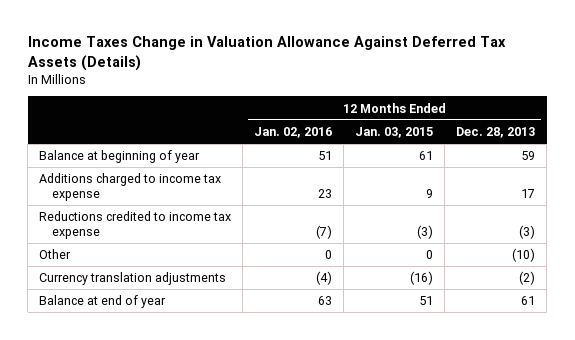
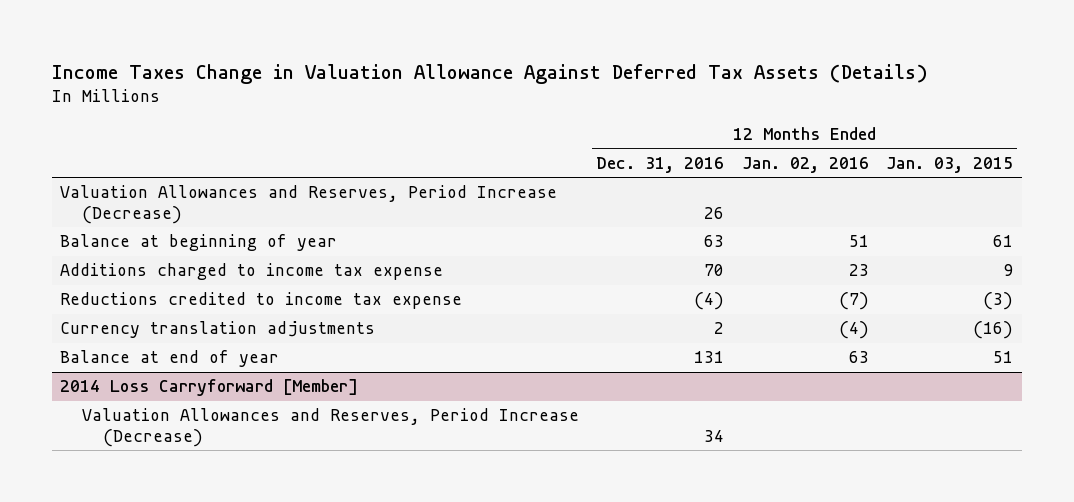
- | 12 Months Ended Jan. 02, 2016 | 12 Months Ended Jan. 03, 2015 | 12 Months Ended Dec. 28, 2013
+ | 12 Months Ended Dec. 31, 2016 | 12 Months Ended Jan. 02, 2016 | 12 Months Ended Jan. 03, 2015
+ Valuation Allowances and Reserves, Period Increase (Decrease) | 26 | |
- Other | 0 | 0 | (10)
+ 2014 Loss Carryforward [Member]
+ Valuation Allowances and Reserves, Period Increase (Decrease) | 34 | |

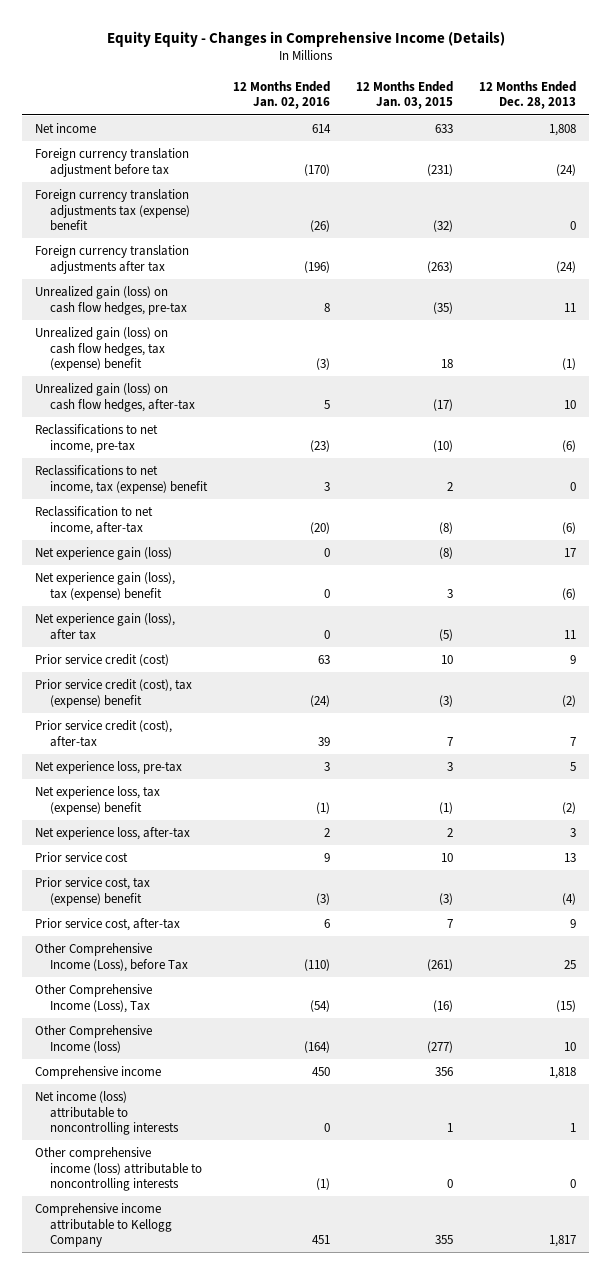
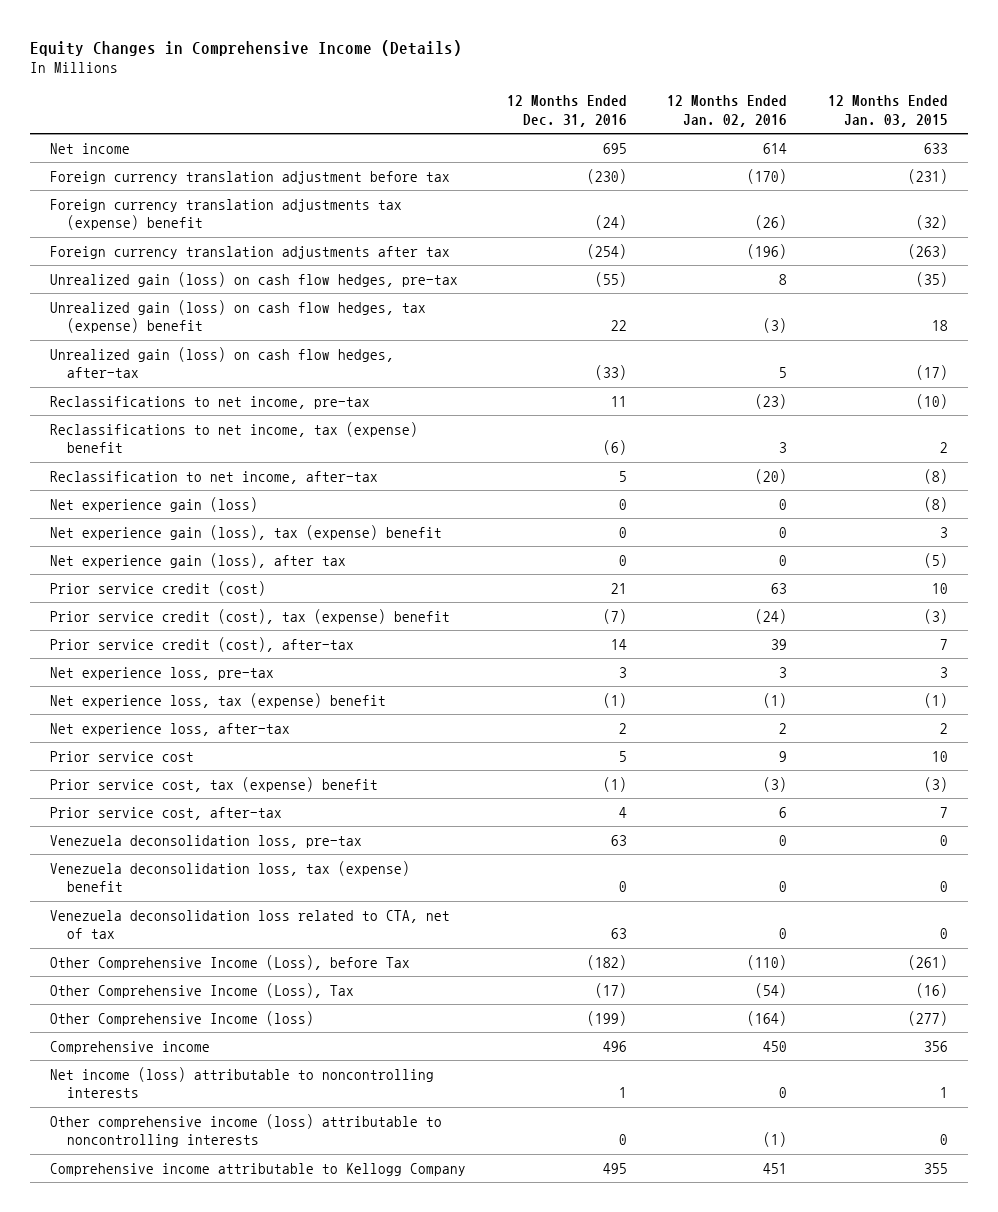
- Equity Equity - Changes in Comprehensive Income (Details)
+ Equity Changes in Comprehensive Income (Details)
- | 12 Months Ended Jan. 02, 2016 | 12 Months Ended Jan. 03, 2015 | 12 Months Ended Dec. 28, 2013
+ | 12 Months Ended Dec. 31, 2016 | 12 Months Ended Jan. 02, 2016 | 12 Months Ended Jan. 03, 2015
+ Venezuela deconsolidation loss, pre-tax | 63 | 0 | 0
+ Venezuela deconsolidation loss, tax (expense) benefit | 0 | 0 | 0
+ Venezuela deconsolidation loss related to CTA, net of tax | 63 | 0 | 0

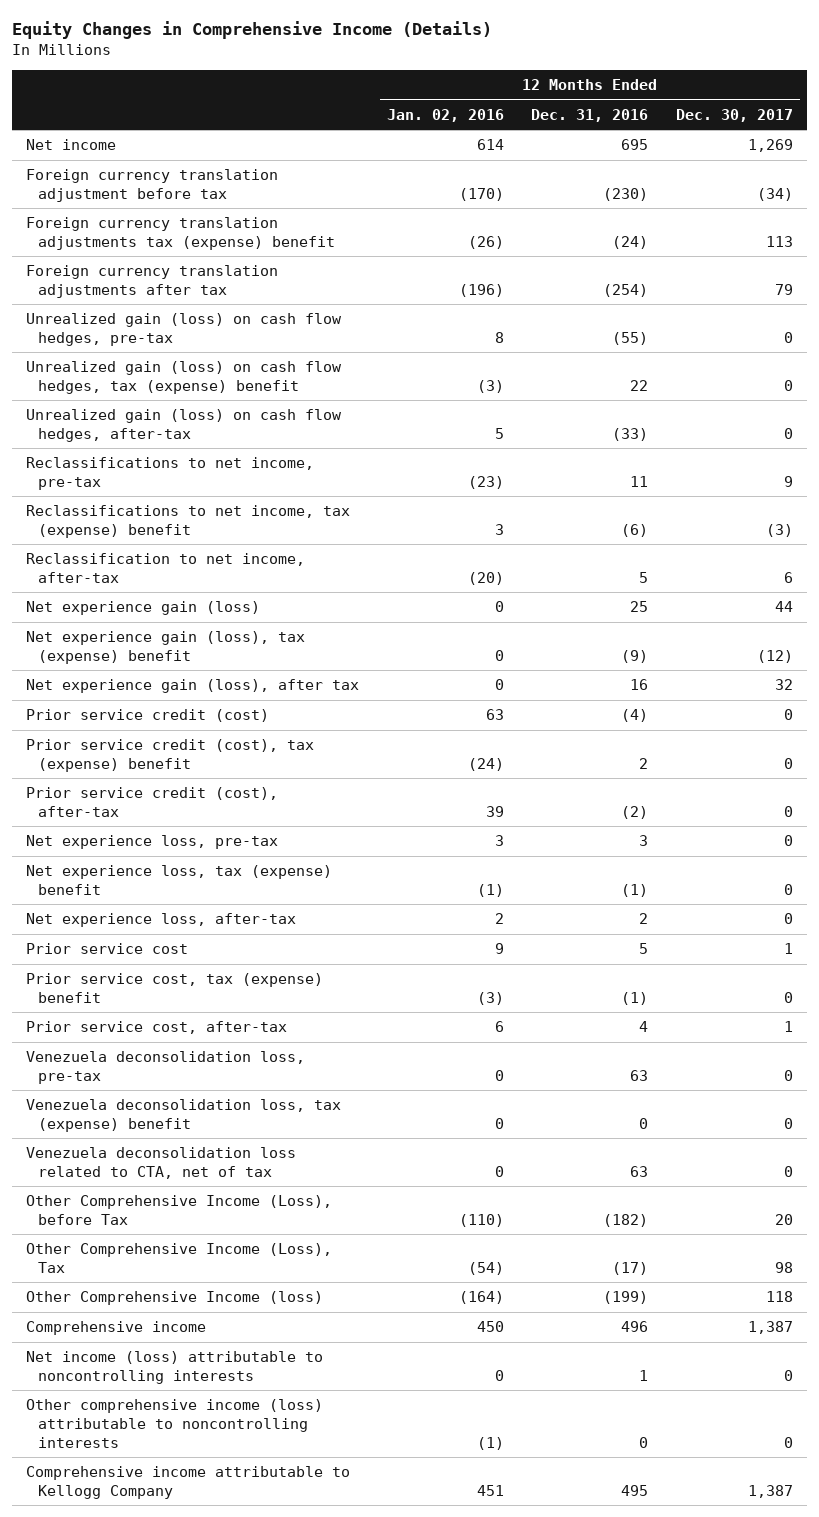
- | 12 Months Ended Dec. 31, 2016 | 12 Months Ended Jan. 02, 2016 | 12 Months Ended Jan. 03, 2015
+ | 12 Months Ended Jan. 02, 2016 | 12 Months Ended Dec. 31, 2016 | 12 Months Ended Dec. 30, 2017
- Net experience gain (loss) | 0 | 0 | (8)
- Net experience gain (loss), tax (expense) benefit | 0 | 0 | 3
- Net experience gain (loss), after tax | 0 | 0 | (5)
- Prior service credit (cost) | 21 | 63 | 10
- Prior service credit (cost), tax (expense) benefit | (7) | (24) | (3)
- Prior service credit (cost), after-tax | 14 | 39 | 7
+ Net experience gain (loss) | 0 | 25 | 44
+ Net experience gain (loss), tax (expense) benefit | 0 | (9) | (12)
+ Net experience gain (loss), after tax | 0 | 16 | 32
+ Prior service credit (cost) | 63 | (4) | 0
+ Prior service credit (cost), tax (expense) benefit | (24) | 2 | 0
+ Prior service credit (cost), after-tax | 39 | (2) | 0

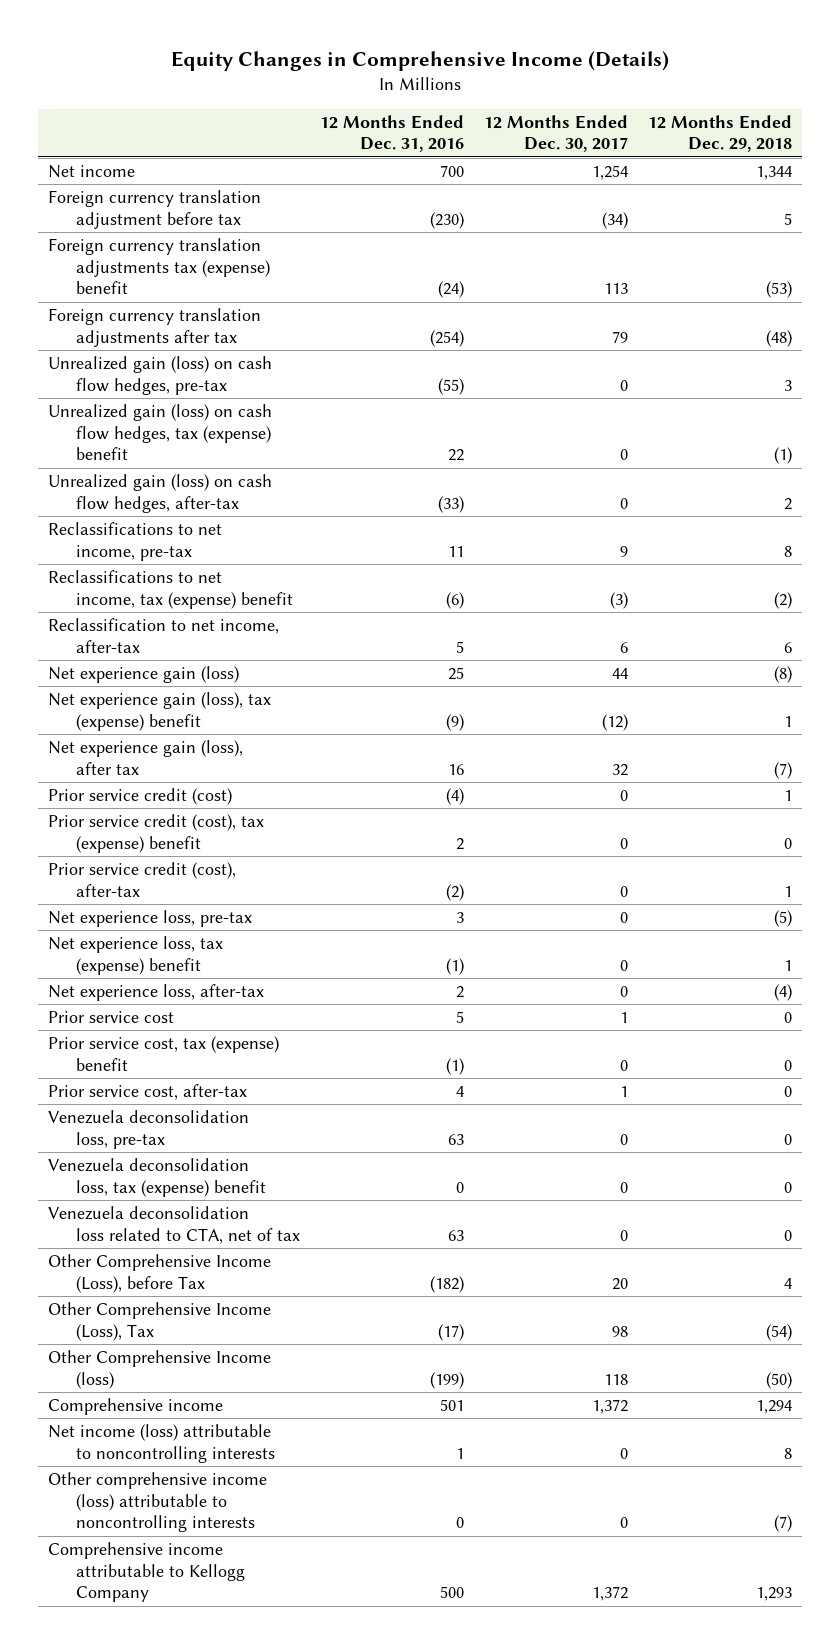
- | 12 Months Ended Jan. 02, 2016 | 12 Months Ended Dec. 31, 2016 | 12 Months Ended Dec. 30, 2017
+ | 12 Months Ended Dec. 31, 2016 | 12 Months Ended Dec. 30, 2017 | 12 Months Ended Dec. 29, 2018
- Net income | 614 | 695 | 1,269
+ Net income | 700 | 1,254 | 1,344
- Comprehensive income | 450 | 496 | 1,387
+ Comprehensive income | 501 | 1,372 | 1,294
- Comprehensive income attributable to Kellogg Company | 451 | 495 | 1,387
+ Comprehensive income attributable to Kellogg Company | 500 | 1,372 | 1,293

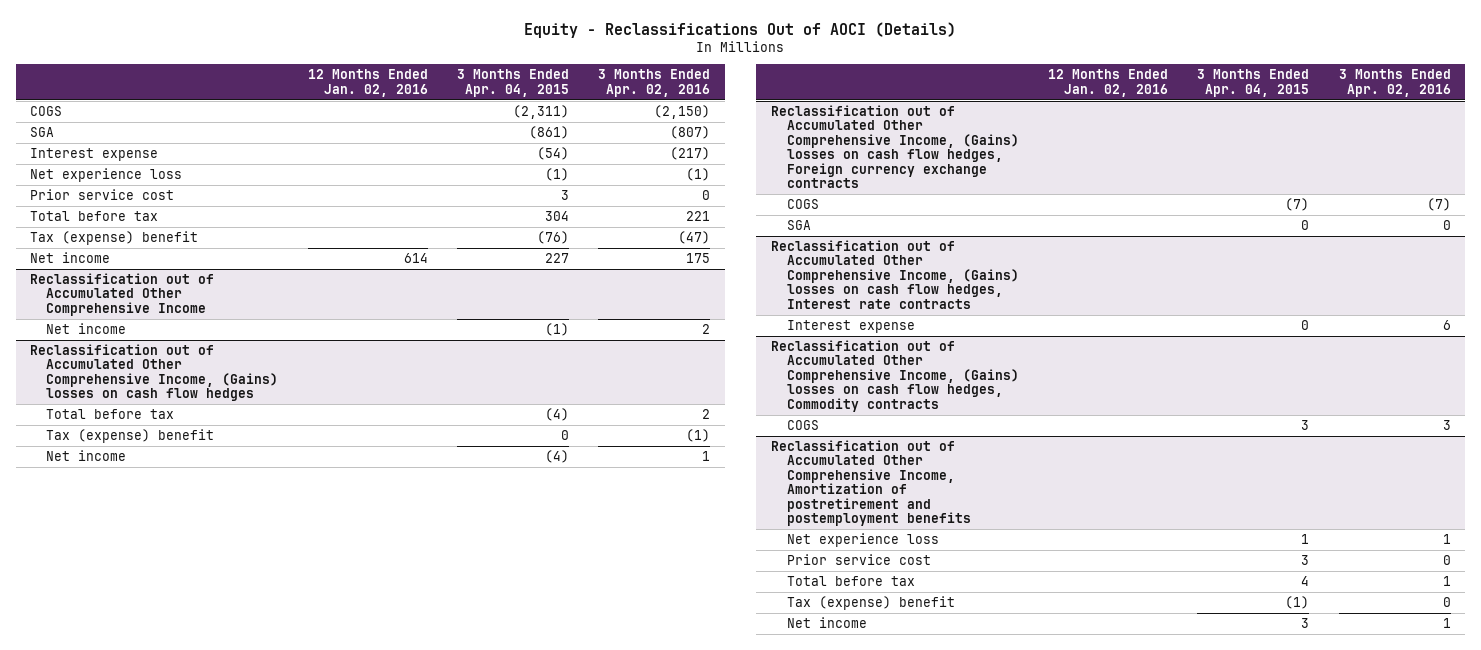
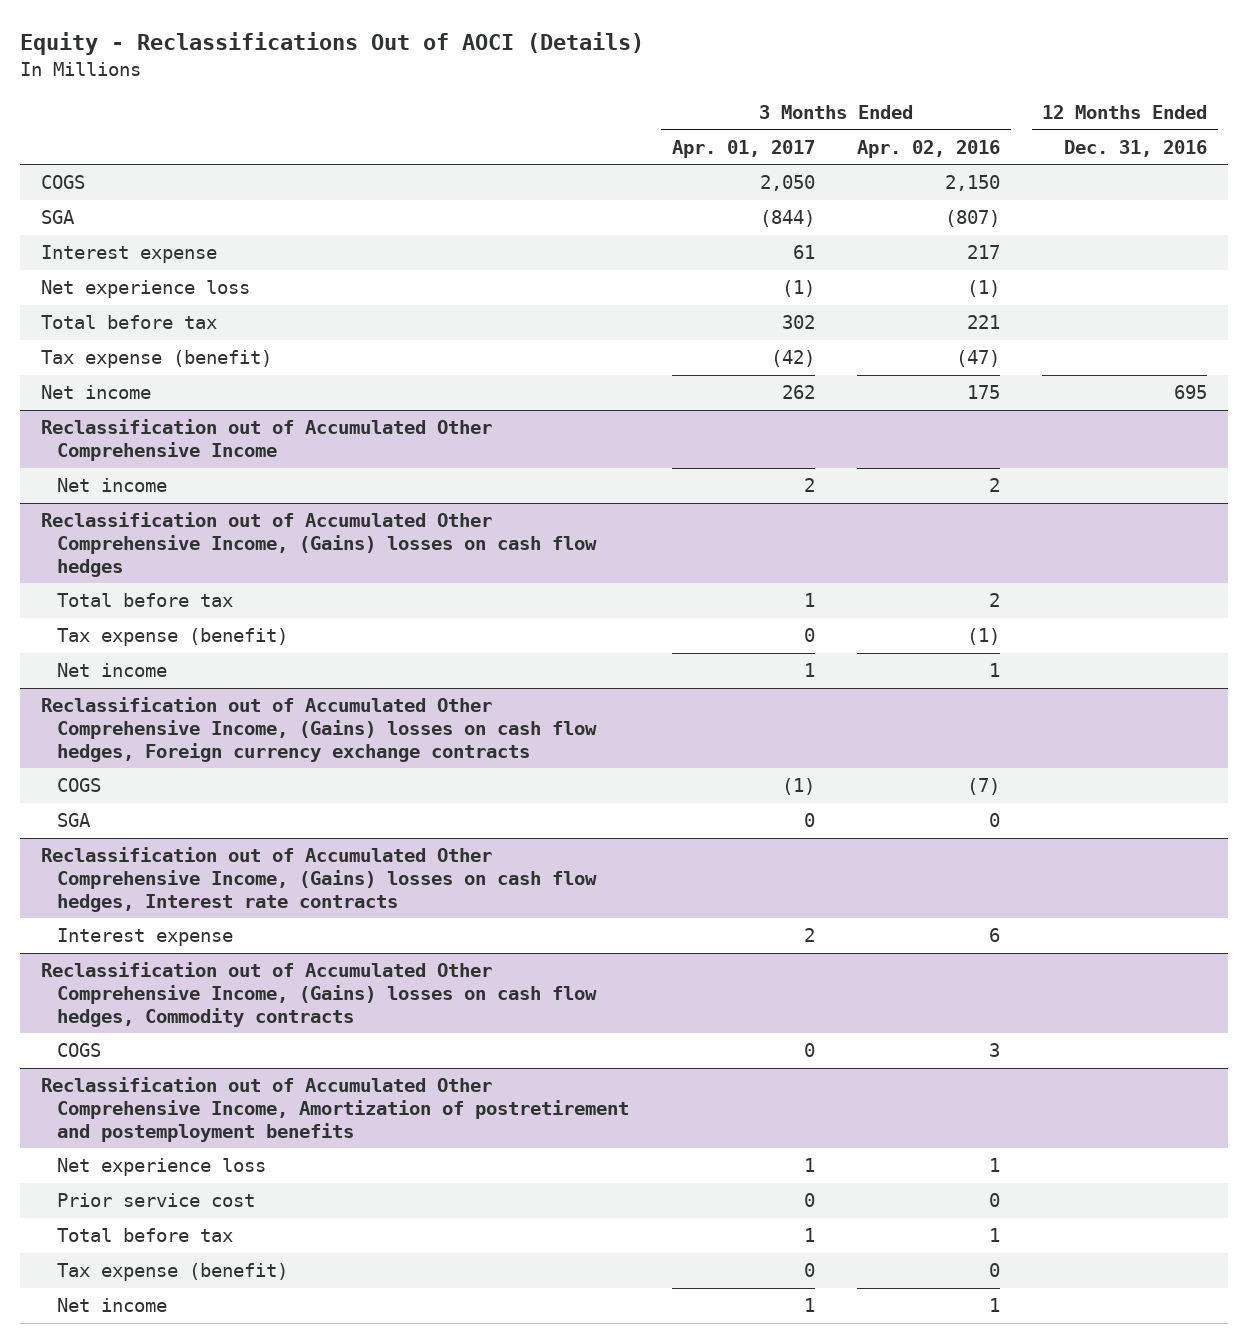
- | 12 Months Ended Jan. 02, 2016 | 3 Months Ended Apr. 04, 2015 | 3 Months Ended Apr. 02, 2016
+ | 3 Months Ended Apr. 01, 2017 | 3 Months Ended Apr. 02, 2016 | 12 Months Ended Dec. 31, 2016
- COGS | | (2,311) | (2,150)
+ COGS | 2,050 | 2,150 |
- Interest expense | | (54) | (217)
+ Interest expense | 61 | 217 |
- Prior service cost | | 3 | 0
- Tax (expense) benefit | | (76) | (47)
+ Tax expense (benefit) | (42) | (47) |
@ Reclassification out of Accumulated Other Comprehensive Income, (Gains) losses on cash flow hedges
- Tax (expense) benefit | | 0 | (1)
+ Tax expense (benefit) | 0 | (1) |
@ Reclassification out of Accumulated Other Comprehensive Income, Amortization of postretirement and postemployment benefits
- Tax (expense) benefit | | (1) | 0
+ Tax expense (benefit) | 0 | 0 |

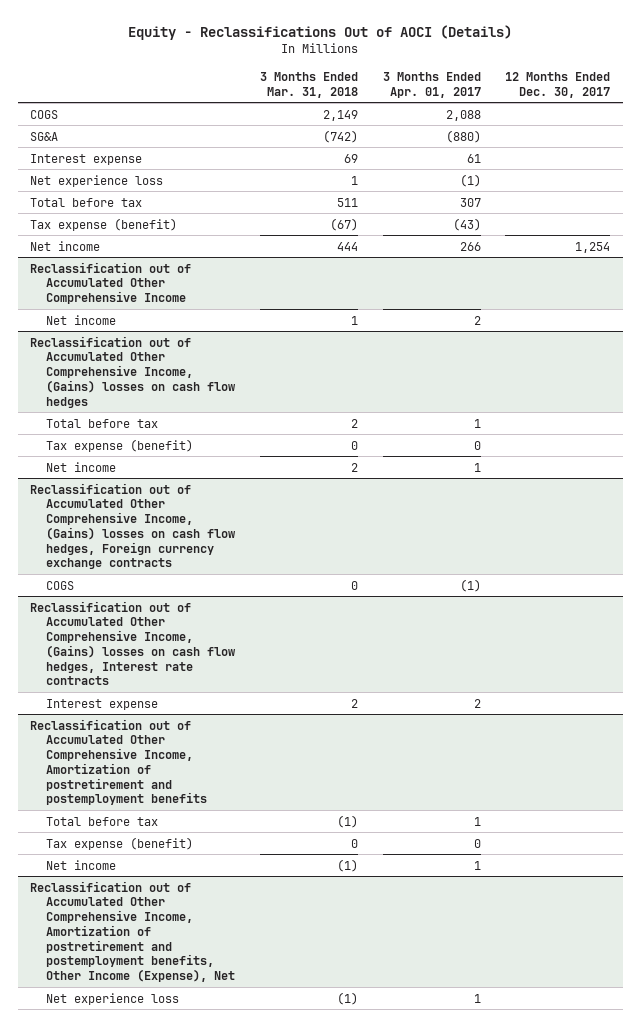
- | 3 Months Ended Apr. 01, 2017 | 3 Months Ended Apr. 02, 2016 | 12 Months Ended Dec. 31, 2016
+ | 3 Months Ended Mar. 31, 2018 | 3 Months Ended Apr. 01, 2017 | 12 Months Ended Dec. 30, 2017
- COGS | 2,050 | 2,150 |
- SGA | (844) | (807) |
+ COGS | 2,149 | 2,088 |
+ SG&A | (742) | (880) |
- Total before tax | 302 | 221 |
- Tax expense (benefit) | (42) | (47) |
- Net income | 262 | 175 | 695
+ Total before tax | 511 | 307 |
+ Tax expense (benefit) | (67) | (43) |
+ Net income | 444 | 266 | 1,254
@ Reclassification out of Accumulated Other Comprehensive Income, (Gains) losses on cash flow hedges, Foreign currency exchange contracts
- SGA | 0 | 0 |
- Reclassification out of Accumulated Other Comprehensive Income, (Gains) losses on cash flow hedges, Commodity contracts
- COGS | 0 | 3 |
@ Reclassification out of Accumulated Other Comprehensive Income, Amortization of postretirement and postemployment benefits
- Net experience loss | 1 | 1 |
- Prior service cost | 0 | 0 |
+ Reclassification out of Accumulated Other Comprehensive Income, Amortization of postretirement and postemployment benefits, Other Income (Expense), Net
+ Net experience loss | (1) | 1 |

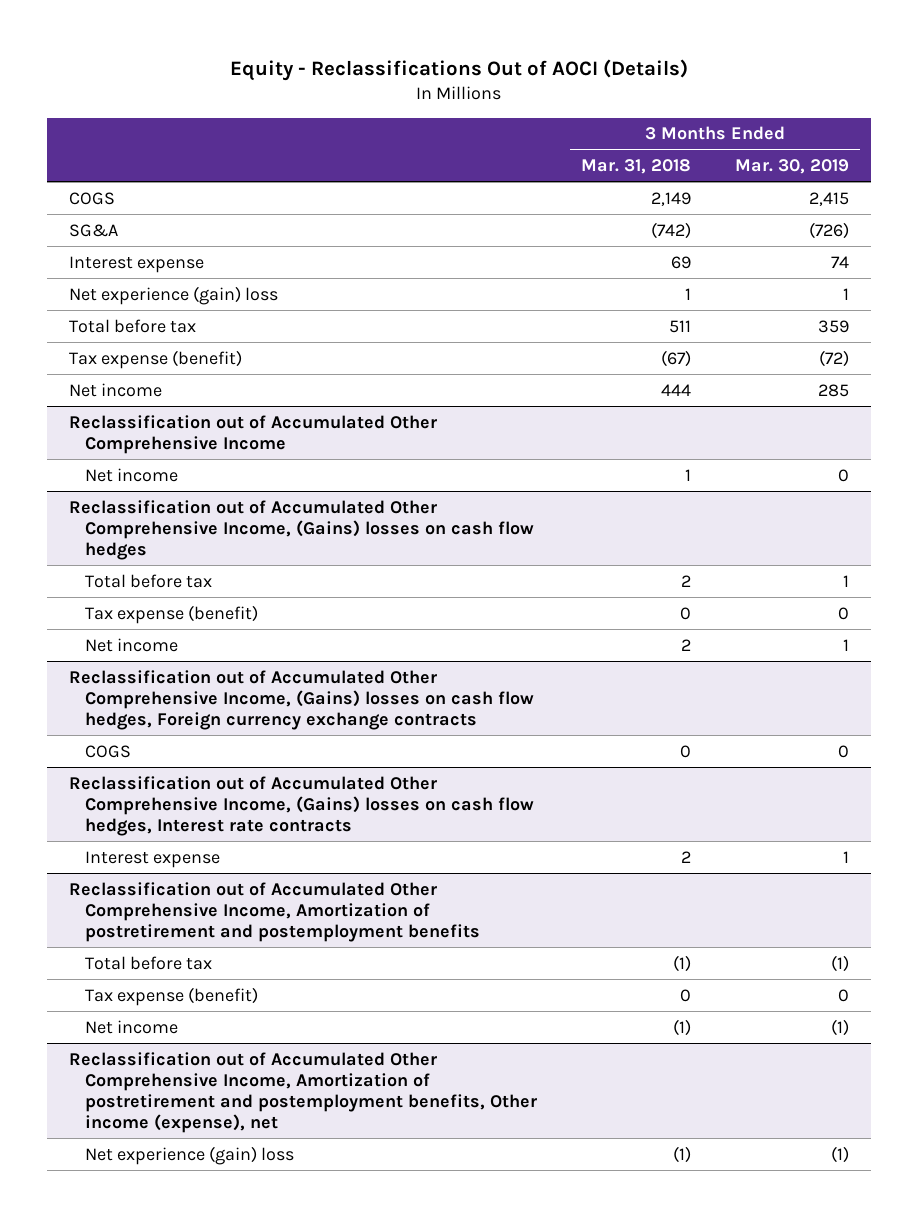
- | 3 Months Ended Mar. 31, 2018 | 3 Months Ended Apr. 01, 2017 | 12 Months Ended Dec. 30, 2017
+ | 3 Months Ended Mar. 31, 2018 | 3 Months Ended Mar. 30, 2019
- Net experience loss | 1 | (1) |
+ Net experience (gain) loss | 1 | 1
- Reclassification out of Accumulated Other Comprehensive Income, Amortization of postretirement and postemployment benefits, Other Income (Expense), Net
- Net experience loss | (1) | 1 |
+ Reclassification out of Accumulated Other Comprehensive Income, Amortization of postretirement and postemployment benefits, Other income (expense), net
+ Net experience (gain) loss | (1) | (1)

